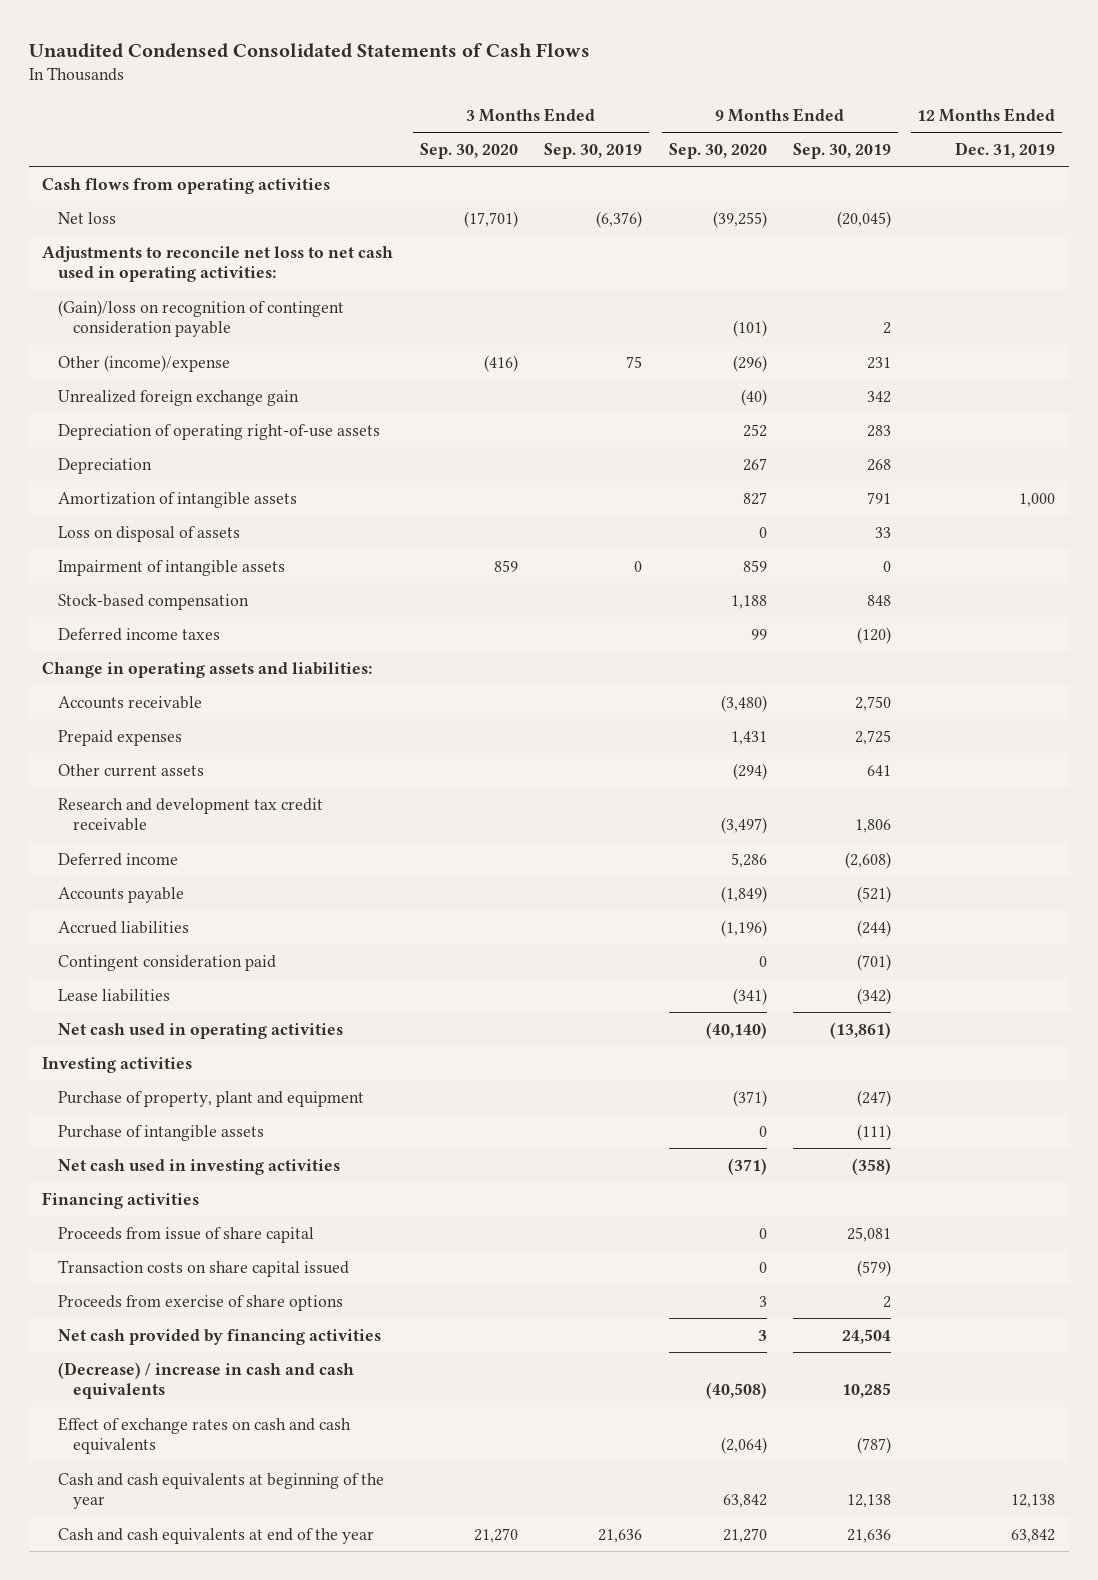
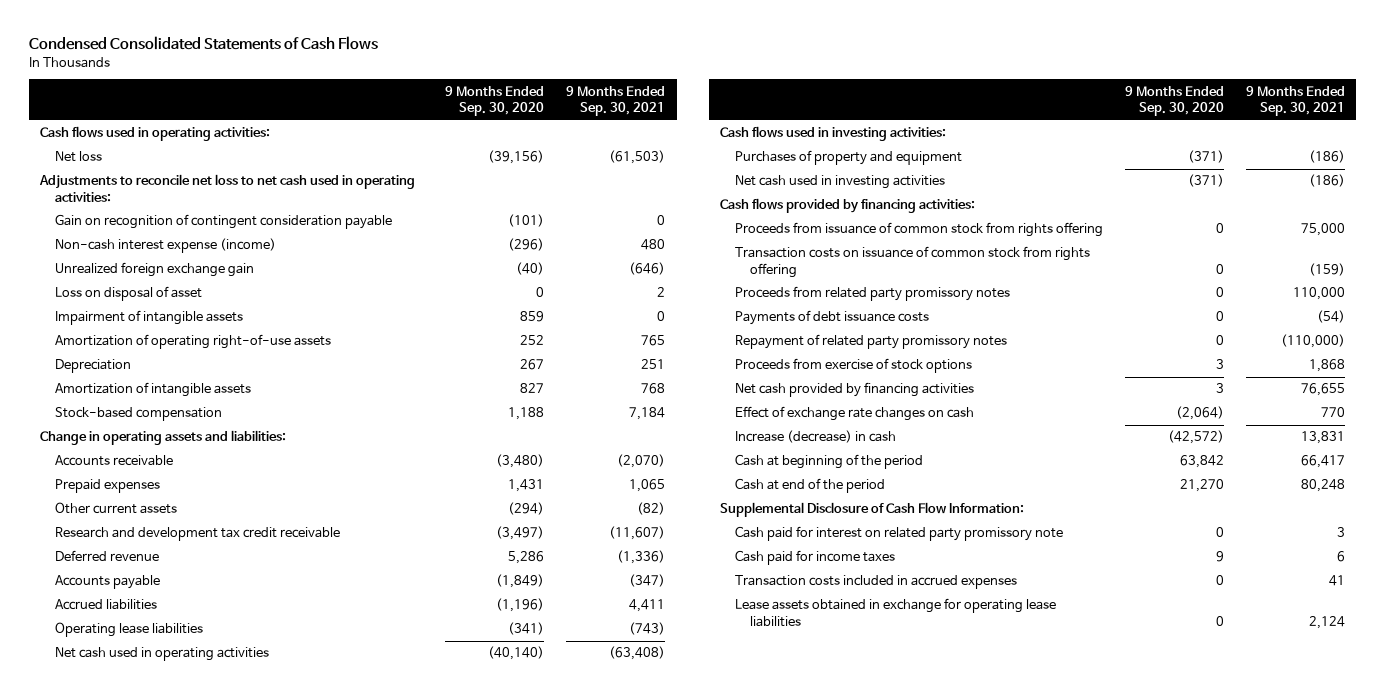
- Unaudited Condensed Consolidated Statements of Cash Flows
+ Condensed Consolidated Statements of Cash Flows
- | 3 Months Ended Sep. 30, 2020 | 3 Months Ended Sep. 30, 2019 | 9 Months Ended Sep. 30, 2020 | 9 Months Ended Sep. 30, 2019 | 12 Months Ended Dec. 31, 2019
+ | 9 Months Ended Sep. 30, 2020 | 9 Months Ended Sep. 30, 2021
- Cash flows from operating activities
- Net loss | (17,701) | (6,376) | (39,255) | (20,045) |
+ Cash flows used in operating activities:
+ Net loss | (39,156) | (61,503)
- (Gain)/loss on recognition of contingent consideration payable | | | (101) | 2 |
- Other (income)/expense | (416) | 75 | (296) | 231 |
+ Gain on recognition of contingent consideration payable | (101) | 0
+ Non-cash interest expense (income) | (296) | 480
- Depreciation of operating right-of-use assets | | | 252 | 283 |
+ Loss on disposal of asset | 0 | 2
moved up: Impairment of intangible assets | 859 | 0
+ Amortization of operating right-of-use assets | 252 | 765
- Loss on disposal of assets | | | 0 | 33 |
- Deferred income taxes | | | 99 | (120) |
- Deferred income | | | 5,286 | (2,608) |
+ Deferred revenue | 5,286 | (1,336)
- Contingent consideration paid | | | 0 | (701) |
- Lease liabilities | | | (341) | (342) |
+ Operating lease liabilities | (341) | (743)
- Investing activities
- Purchase of property, plant and equipment | | | (371) | (247) |
- Purchase of intangible assets | | | 0 | (111) |
+ Cash flows used in investing activities:
+ Purchases of property and equipment | (371) | (186)
- Financing activities
- Proceeds from issue of share capital | | | 0 | 25,081 |
- Transaction costs on share capital issued | | | 0 | (579) |
- Proceeds from exercise of share options | | | 3 | 2 |
+ Cash flows provided by financing activities:
+ Proceeds from issuance of common stock from rights offering | 0 | 75,000
+ Transaction costs on issuance of common stock from rights offering | 0 | (159)
+ Proceeds from related party promissory notes | 0 | 110,000
+ Payments of debt issuance costs | 0 | (54)
+ Repayment of related party promissory notes | 0 | (110,000)
+ Proceeds from exercise of stock options | 3 | 1,868
- (Decrease) / increase in cash and cash equivalents | | | (40,508) | 10,285 |
- Effect of exchange rates on cash and cash equivalents | | | (2,064) | (787) |
- Cash and cash equivalents at beginning of the year | | | 63,842 | 12,138 | 12,138
- Cash and cash equivalents at end of the year | 21,270 | 21,636 | 21,270 | 21,636 | 63,842
+ Effect of exchange rate changes on cash | (2,064) | 770
+ Increase (decrease) in cash | (42,572) | 13,831
+ Cash at beginning of the period | 63,842 | 66,417
+ Cash at end of the period | 21,270 | 80,248
+ Supplemental Disclosure of Cash Flow Information:
+ Cash paid for interest on related party promissory note | 0 | 3
+ Cash paid for income taxes | 9 | 6
+ Transaction costs included in accrued expenses | 0 | 41
+ Lease assets obtained in exchange for operating lease liabilities | 0 | 2,124

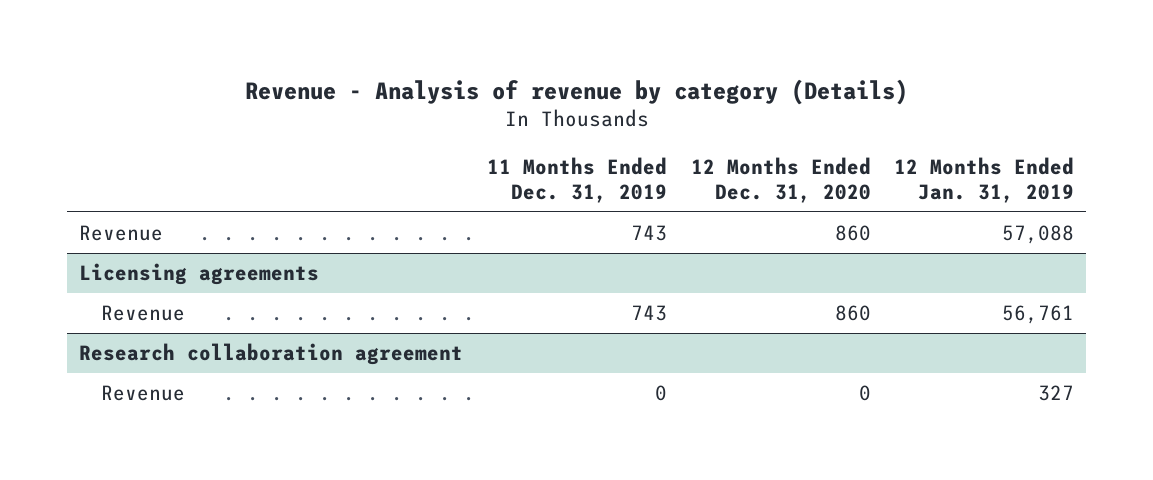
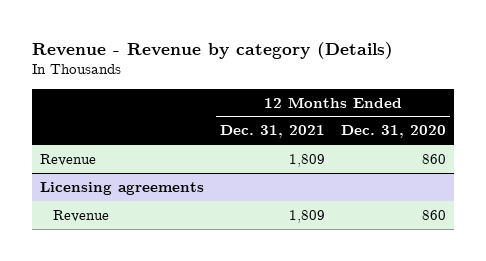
- Revenue - Analysis of revenue by category (Details)
+ Revenue - Revenue by category (Details)
- | 11 Months Ended Dec. 31, 2019 | 12 Months Ended Dec. 31, 2020 | 12 Months Ended Jan. 31, 2019
+ | 12 Months Ended Dec. 31, 2021 | 12 Months Ended Dec. 31, 2020
- Research collaboration agreement
- Revenue | 0 | 0 | 327

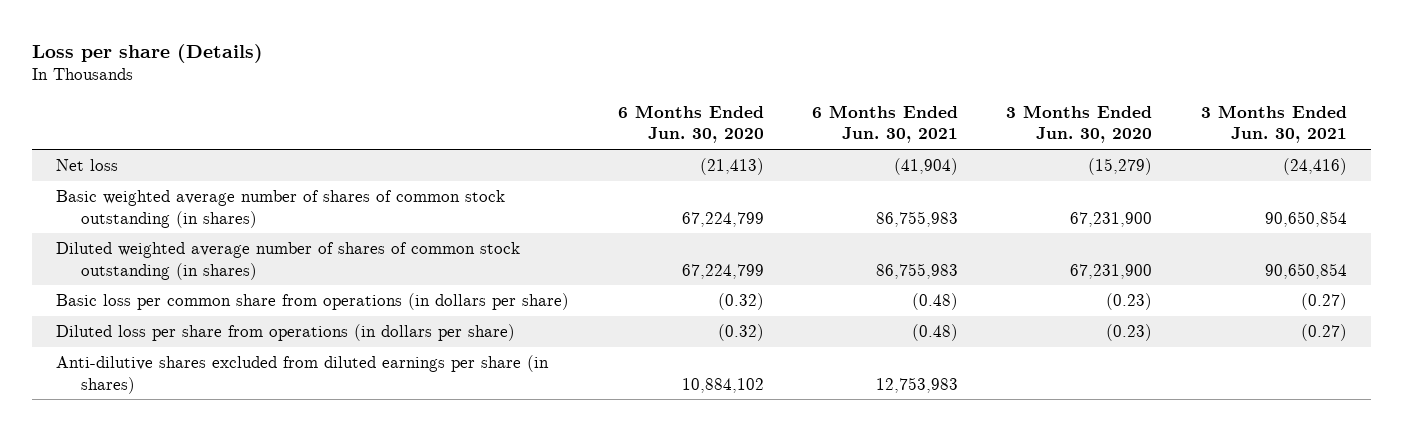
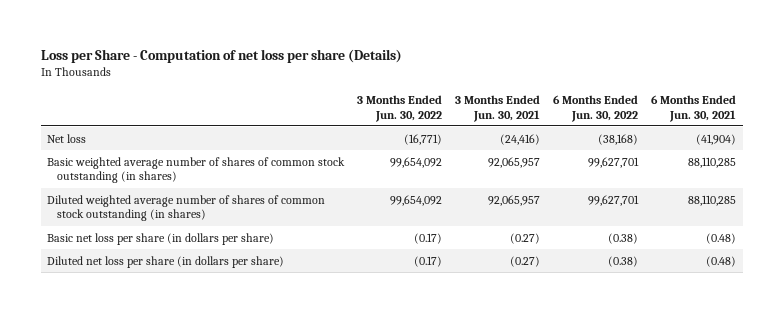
- Loss per share (Details)
+ Loss per Share - Computation of net loss per share (Details)
- | 6 Months Ended Jun. 30, 2020 | 6 Months Ended Jun. 30, 2021 | 3 Months Ended Jun. 30, 2020 | 3 Months Ended Jun. 30, 2021
+ | 3 Months Ended Jun. 30, 2022 | 3 Months Ended Jun. 30, 2021 | 6 Months Ended Jun. 30, 2022 | 6 Months Ended Jun. 30, 2021
- Basic weighted average number of shares of common stock outstanding (in shares) | 67,224,799 | 86,755,983 | 67,231,900 | 90,650,854
- Diluted weighted average number of shares of common stock outstanding (in shares) | 67,224,799 | 86,755,983 | 67,231,900 | 90,650,854
- Basic loss per common share from operations (in dollars per share) | (0.32) | (0.48) | (0.23) | (0.27)
- Diluted loss per share from operations (in dollars per share) | (0.32) | (0.48) | (0.23) | (0.27)
- Anti-dilutive shares excluded from diluted earnings per share (in shares) | 10,884,102 | 12,753,983 | |
+ Basic weighted average number of shares of common stock outstanding (in shares) | 99,654,092 | 92,065,957 | 99,627,701 | 88,110,285
+ Diluted weighted average number of shares of common stock outstanding (in shares) | 99,654,092 | 92,065,957 | 99,627,701 | 88,110,285
+ Basic net loss per share (in dollars per share) | (0.17) | (0.27) | (0.38) | (0.48)
+ Diluted net loss per share (in dollars per share) | (0.17) | (0.27) | (0.38) | (0.48)

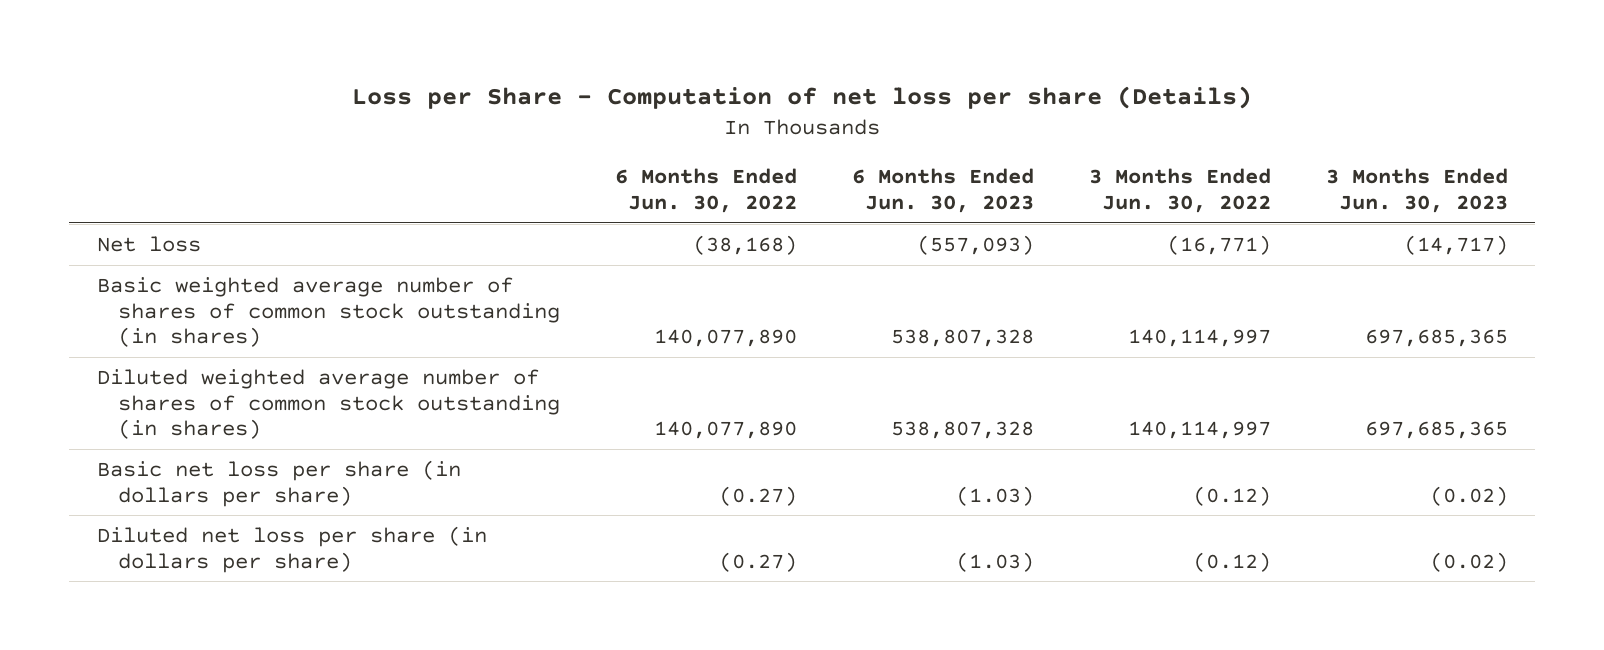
- | 3 Months Ended Jun. 30, 2022 | 3 Months Ended Jun. 30, 2021 | 6 Months Ended Jun. 30, 2022 | 6 Months Ended Jun. 30, 2021
+ | 6 Months Ended Jun. 30, 2022 | 6 Months Ended Jun. 30, 2023 | 3 Months Ended Jun. 30, 2022 | 3 Months Ended Jun. 30, 2023
- Basic weighted average number of shares of common stock outstanding (in shares) | 99,654,092 | 92,065,957 | 99,627,701 | 88,110,285
- Diluted weighted average number of shares of common stock outstanding (in shares) | 99,654,092 | 92,065,957 | 99,627,701 | 88,110,285
- Basic net loss per share (in dollars per share) | (0.17) | (0.27) | (0.38) | (0.48)
- Diluted net loss per share (in dollars per share) | (0.17) | (0.27) | (0.38) | (0.48)
+ Basic weighted average number of shares of common stock outstanding (in shares) | 140,077,890 | 538,807,328 | 140,114,997 | 697,685,365
+ Diluted weighted average number of shares of common stock outstanding (in shares) | 140,077,890 | 538,807,328 | 140,114,997 | 697,685,365
+ Basic net loss per share (in dollars per share) | (0.27) | (1.03) | (0.12) | (0.02)
+ Diluted net loss per share (in dollars per share) | (0.27) | (1.03) | (0.12) | (0.02)

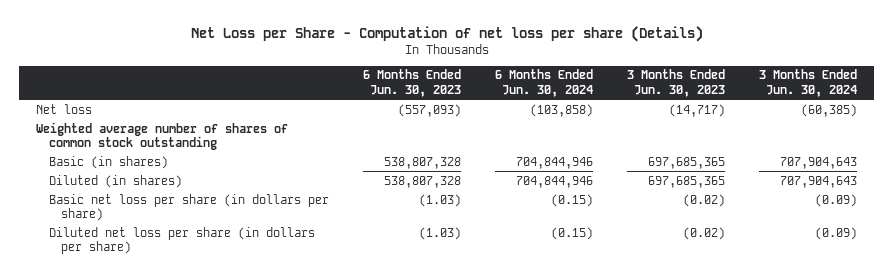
- Loss per Share - Computation of net loss per share (Details)
+ Net Loss per Share - Computation of net loss per share (Details)
- | 6 Months Ended Jun. 30, 2022 | 6 Months Ended Jun. 30, 2023 | 3 Months Ended Jun. 30, 2022 | 3 Months Ended Jun. 30, 2023
+ | 6 Months Ended Jun. 30, 2023 | 6 Months Ended Jun. 30, 2024 | 3 Months Ended Jun. 30, 2023 | 3 Months Ended Jun. 30, 2024
- Basic weighted average number of shares of common stock outstanding (in shares) | 140,077,890 | 538,807,328 | 140,114,997 | 697,685,365
- Diluted weighted average number of shares of common stock outstanding (in shares) | 140,077,890 | 538,807,328 | 140,114,997 | 697,685,365
+ Weighted average number of shares of common stock outstanding
+ Basic (in shares) | 538,807,328 | 704,844,946 | 697,685,365 | 707,904,643
+ Diluted (in shares) | 538,807,328 | 704,844,946 | 697,685,365 | 707,904,643

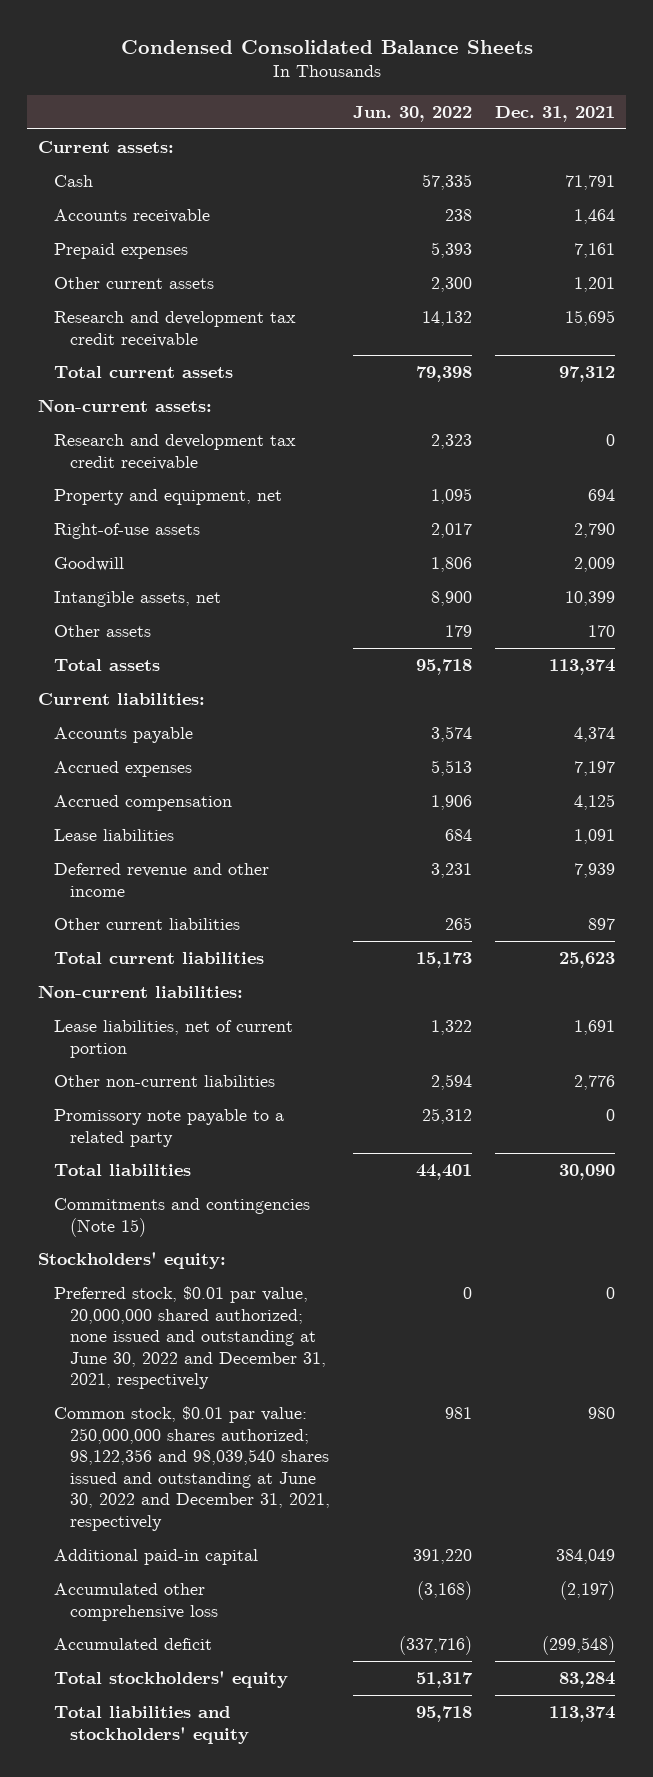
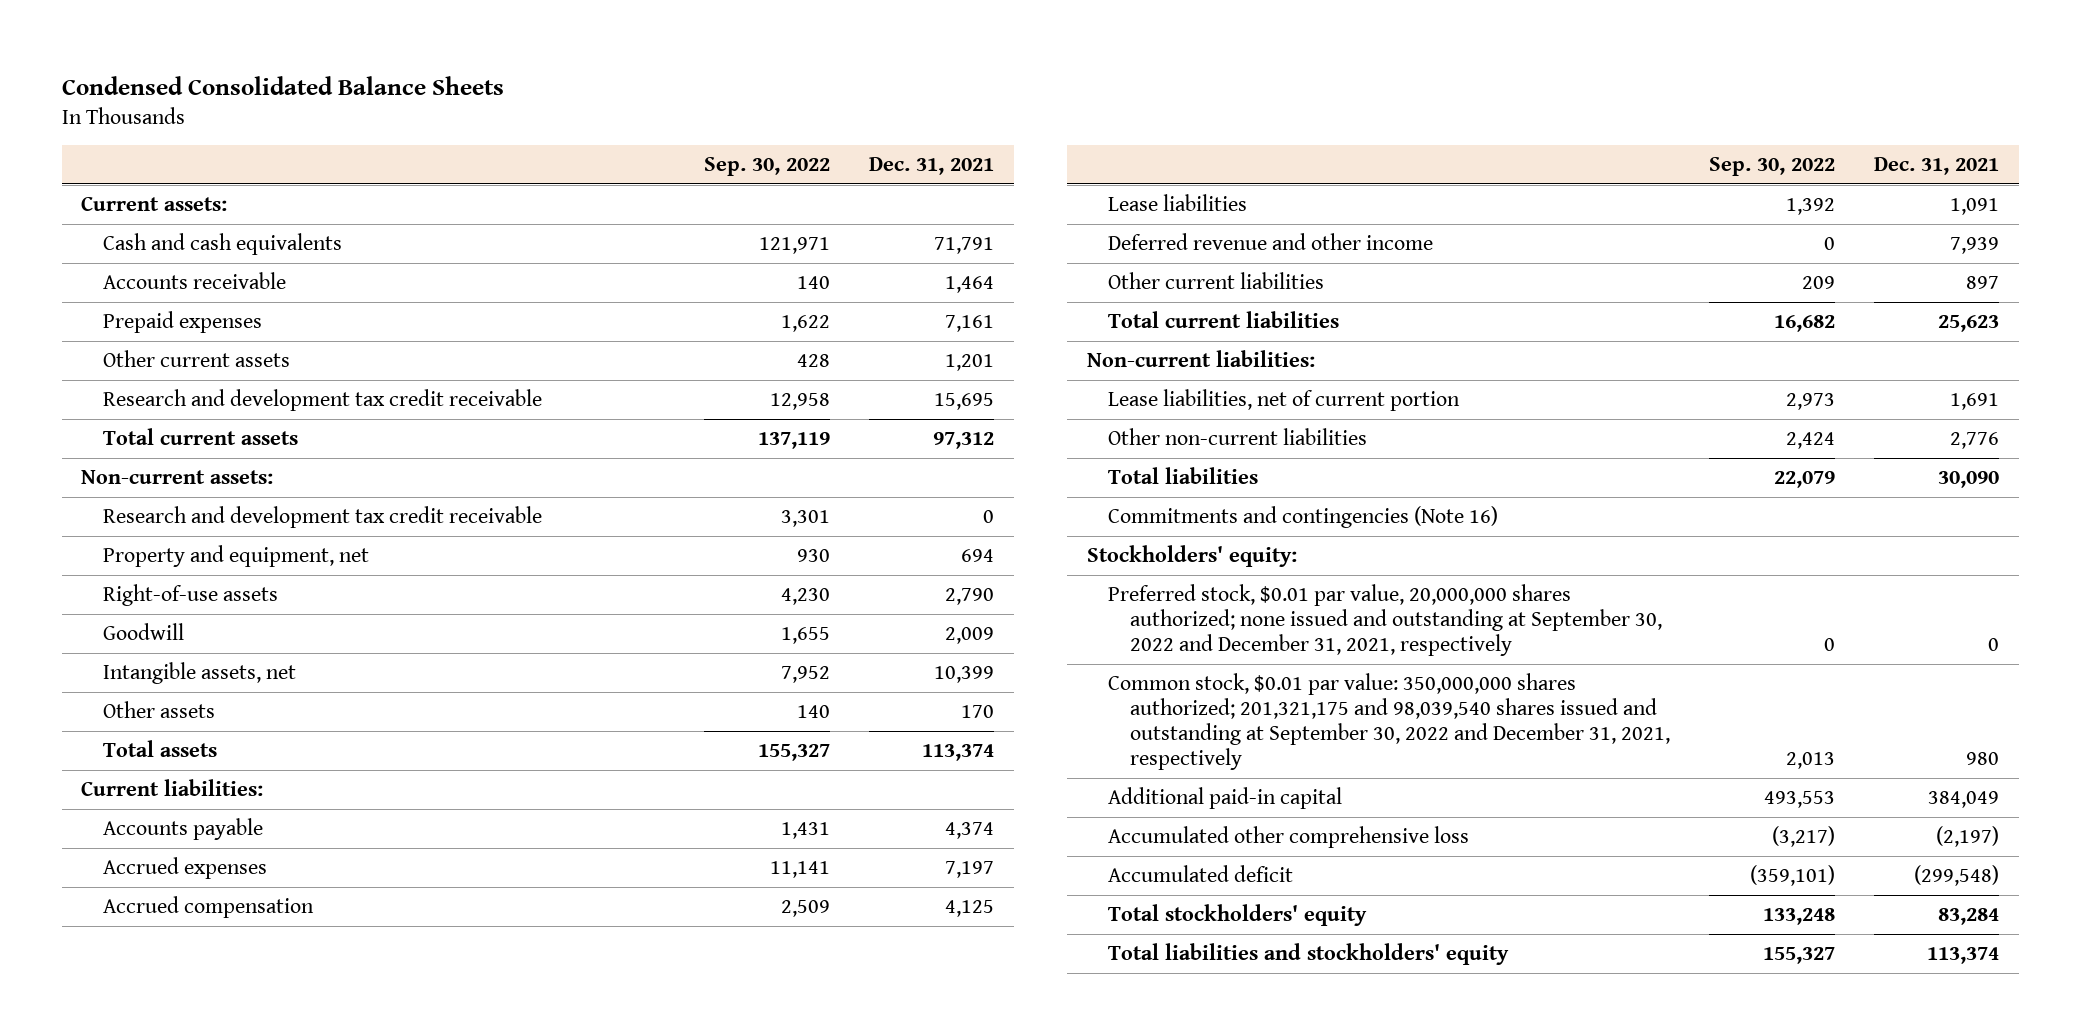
- | Jun. 30, 2022 | Dec. 31, 2021
+ | Sep. 30, 2022 | Dec. 31, 2021
- Cash | 57,335 | 71,791
+ Cash and cash equivalents | 121,971 | 71,791
- Promissory note payable to a related party | 25,312 | 0
- Commitments and contingencies (Note 15)
+ Commitments and contingencies (Note 16)
- Preferred stock, $0.01 par value, 20,000,000 shared authorized; none issued and outstanding at June 30, 2022 and December 31, 2021, respectively | 0 | 0
- Common stock, $0.01 par value: 250,000,000 shares authorized; 98,122,356 and 98,039,540 shares issued and outstanding at June 30, 2022 and December 31, 2021, respectively | 981 | 980
+ Preferred stock, $0.01 par value, 20,000,000 shares authorized; none issued and outstanding at September 30, 2022 and December 31, 2021, respectively | 0 | 0
+ Common stock, $0.01 par value: 350,000,000 shares authorized; 201,321,175 and 98,039,540 shares issued and outstanding at September 30, 2022 and December 31, 2021, respectively | 2,013 | 980

